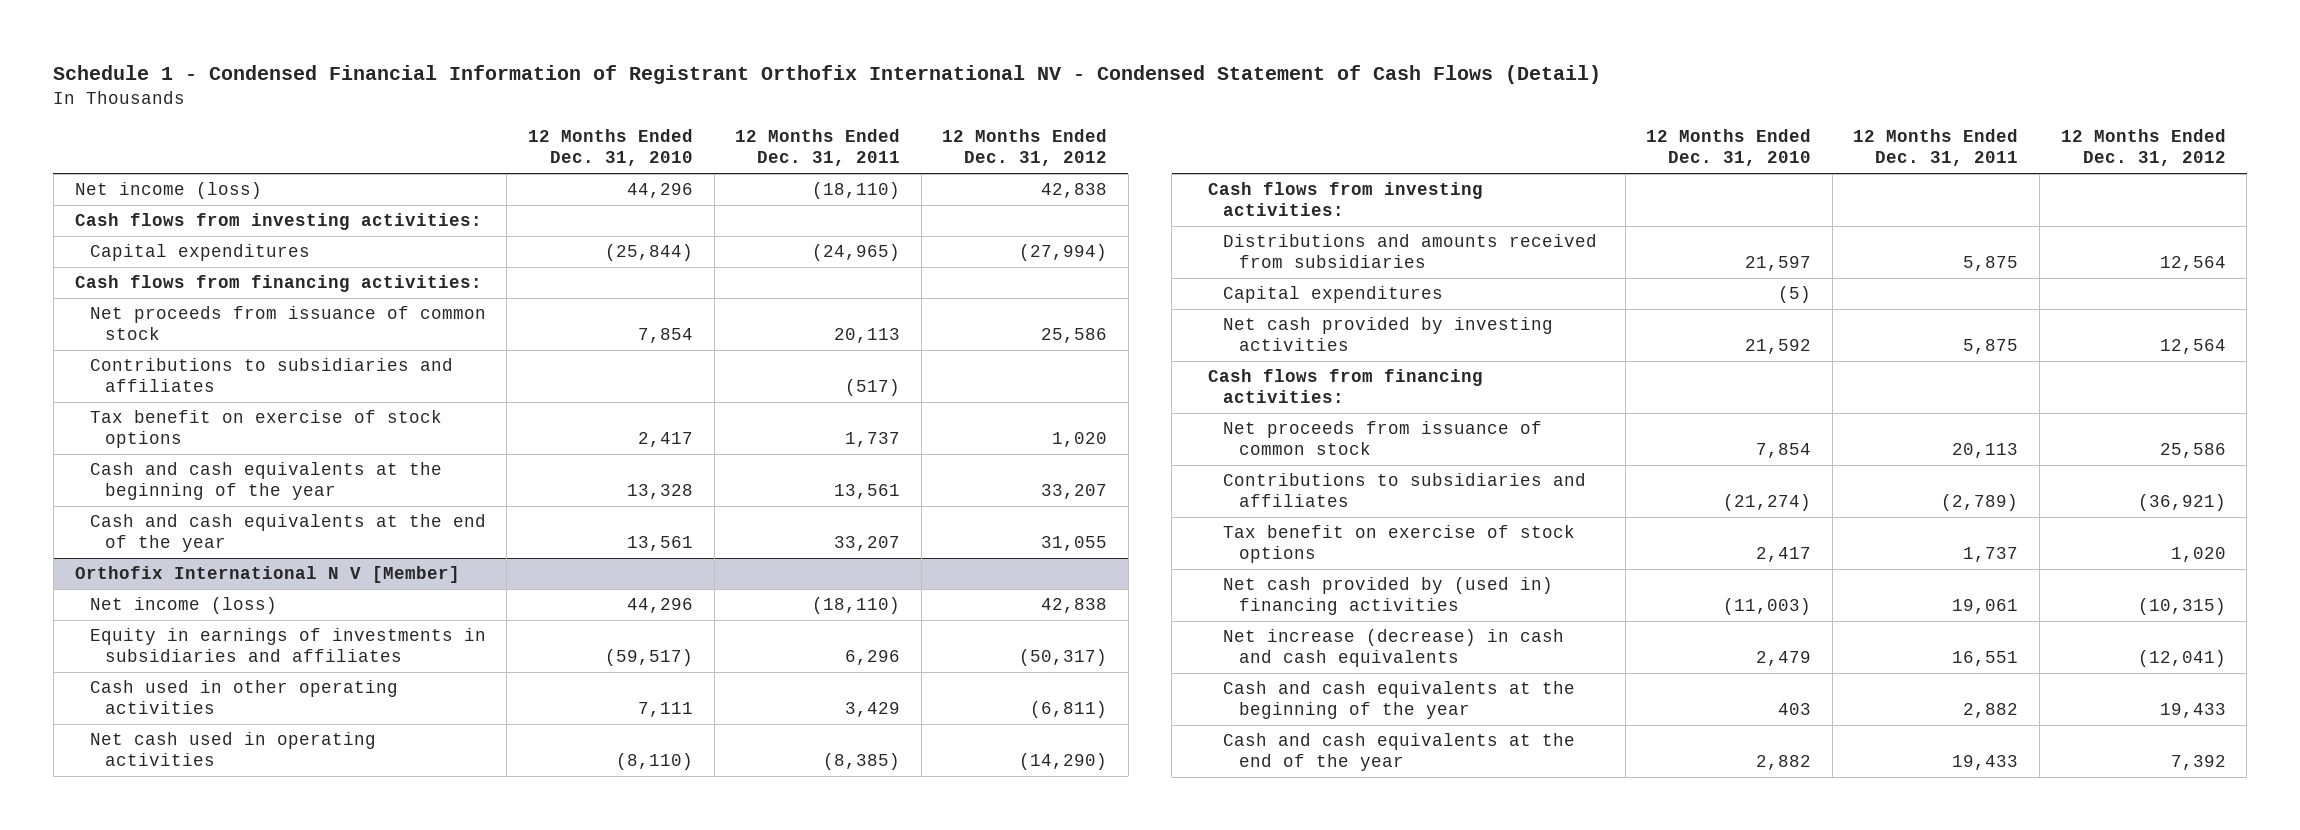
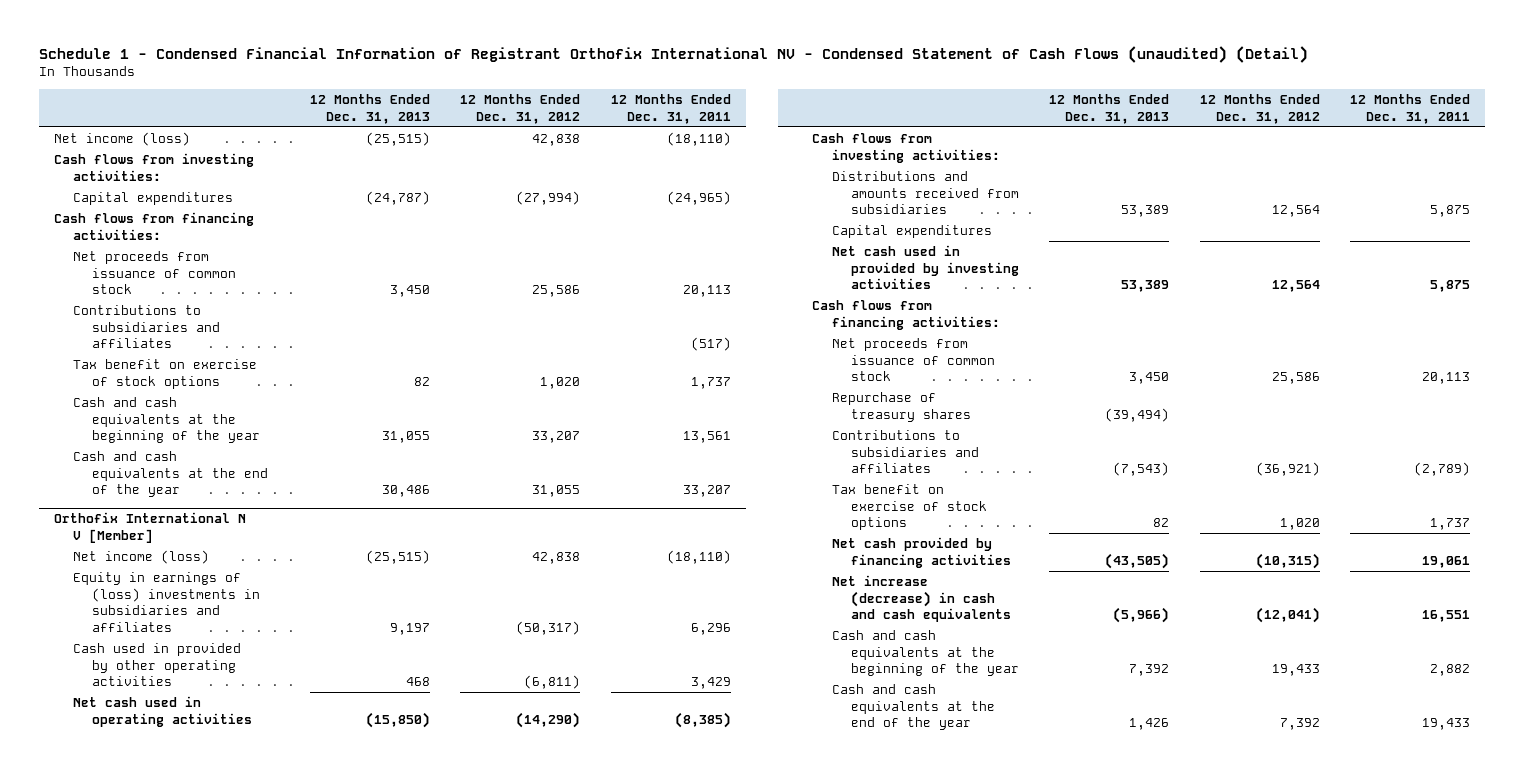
- Schedule 1 - Condensed Financial Information of Registrant Orthofix International NV - Condensed Statement of Cash Flows (Detail)
+ Schedule 1 - Condensed Financial Information of Registrant Orthofix International NV - Condensed Statement of Cash Flows (unaudited) (Detail)
- | 12 Months Ended Dec. 31, 2010 | 12 Months Ended Dec. 31, 2011 | 12 Months Ended Dec. 31, 2012
+ | 12 Months Ended Dec. 31, 2013 | 12 Months Ended Dec. 31, 2012 | 12 Months Ended Dec. 31, 2011
@ Orthofix International N V [Member]
- Equity in earnings of investments in subsidiaries and affiliates | (59,517) | 6,296 | (50,317)
- Cash used in other operating activities | 7,111 | 3,429 | (6,811)
+ Equity in earnings of (loss) investments in subsidiaries and affiliates | 9,197 | (50,317) | 6,296
+ Cash used in provided by other operating activities | 468 | (6,811) | 3,429
- Net cash provided by investing activities | 21,592 | 5,875 | 12,564
+ Net cash used in provided by investing activities | 53,389 | 12,564 | 5,875
+ Repurchase of treasury shares | (39,494) | |
- Net cash provided by (used in) financing activities | (11,003) | 19,061 | (10,315)
+ Net cash provided by financing activities | (43,505) | (10,315) | 19,061

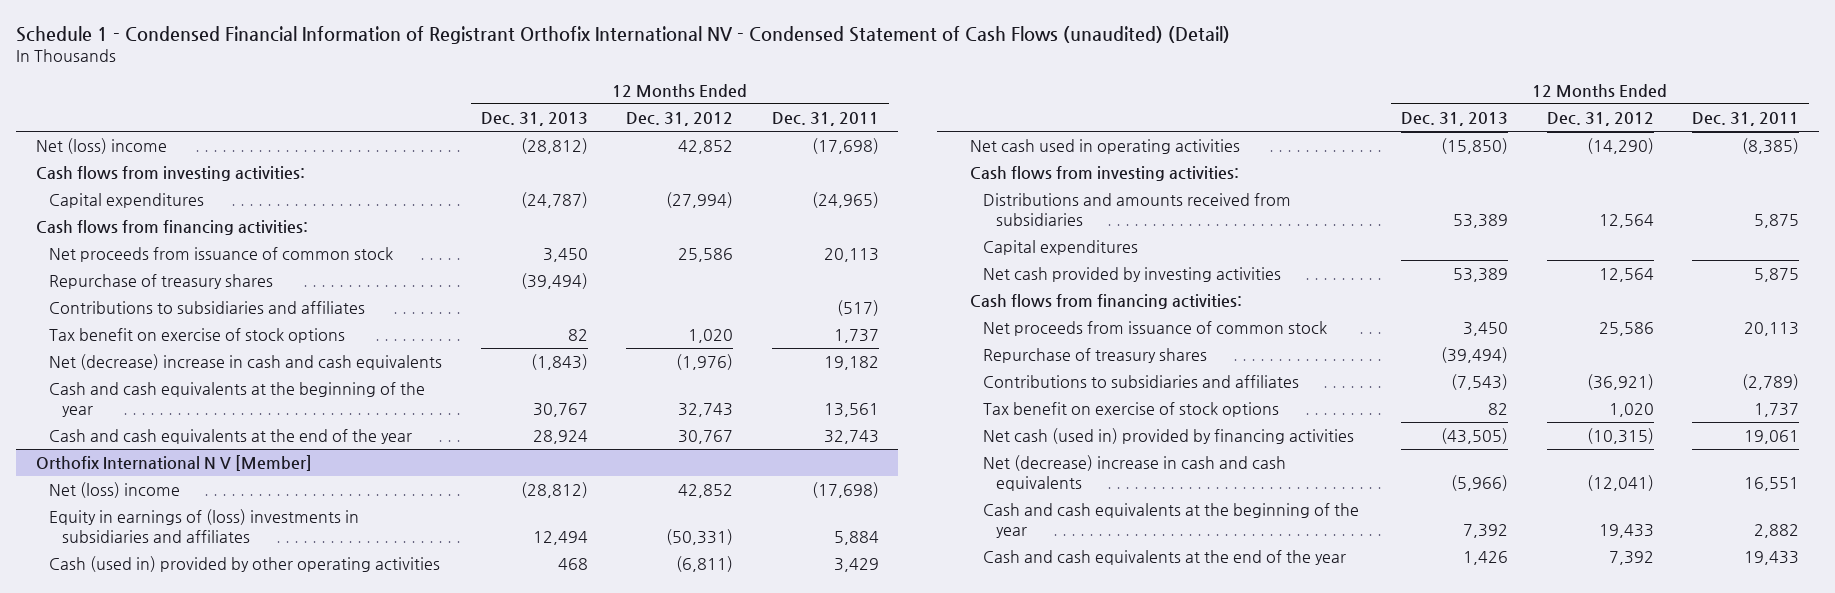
- Net income (loss) | (25,515) | 42,838 | (18,110)
+ Net (loss) income | (28,812) | 42,852 | (17,698)
+ Repurchase of treasury shares | (39,494) | |
- Cash and cash equivalents at the beginning of the year | 31,055 | 33,207 | 13,561
- Cash and cash equivalents at the end of the year | 30,486 | 31,055 | 33,207
+ Net (decrease) increase in cash and cash equivalents | (1,843) | (1,976) | 19,182
+ Cash and cash equivalents at the beginning of the year | 30,767 | 32,743 | 13,561
+ Cash and cash equivalents at the end of the year | 28,924 | 30,767 | 32,743
@ Orthofix International N V [Member]
- Net income (loss) | (25,515) | 42,838 | (18,110)
- Equity in earnings of (loss) investments in subsidiaries and affiliates | 9,197 | (50,317) | 6,296
- Cash used in provided by other operating activities | 468 | (6,811) | 3,429
+ Net (loss) income | (28,812) | 42,852 | (17,698)
+ Equity in earnings of (loss) investments in subsidiaries and affiliates | 12,494 | (50,331) | 5,884
+ Cash (used in) provided by other operating activities | 468 | (6,811) | 3,429
- Net cash used in provided by investing activities | 53,389 | 12,564 | 5,875
+ Net cash provided by investing activities | 53,389 | 12,564 | 5,875
- Net cash provided by financing activities | (43,505) | (10,315) | 19,061
- Net increase (decrease) in cash and cash equivalents | (5,966) | (12,041) | 16,551
+ Net cash (used in) provided by financing activities | (43,505) | (10,315) | 19,061
+ Net (decrease) increase in cash and cash equivalents | (5,966) | (12,041) | 16,551

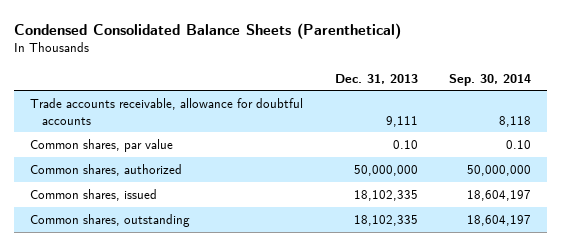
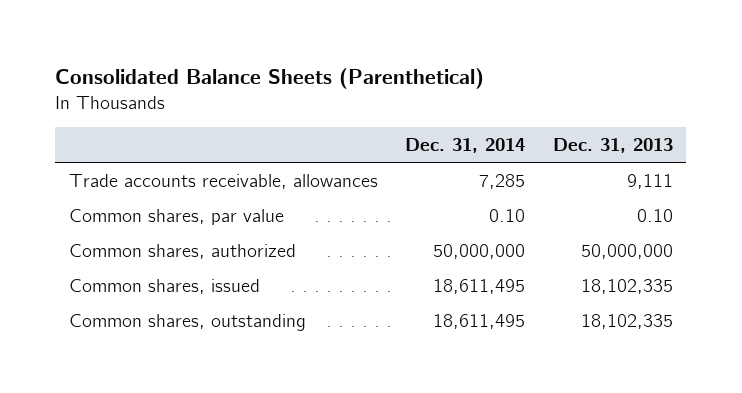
- Condensed Consolidated Balance Sheets (Parenthetical)
+ Consolidated Balance Sheets (Parenthetical)
- | Dec. 31, 2013 | Sep. 30, 2014
+ | Dec. 31, 2014 | Dec. 31, 2013
- Trade accounts receivable, allowance for doubtful accounts | 9,111 | 8,118
+ Trade accounts receivable, allowances | 7,285 | 9,111

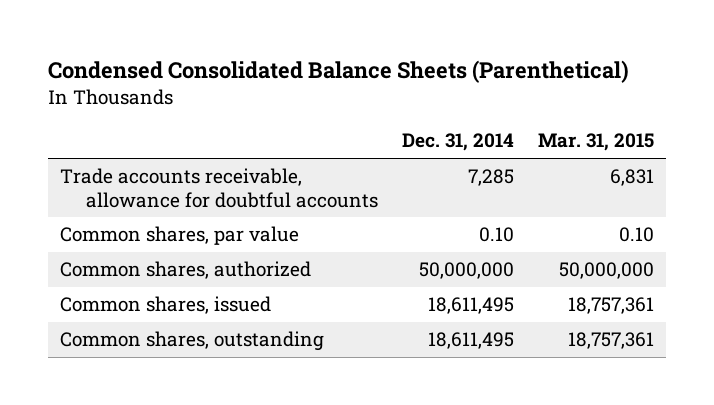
- Consolidated Balance Sheets (Parenthetical)
+ Condensed Consolidated Balance Sheets (Parenthetical)
- | Dec. 31, 2014 | Dec. 31, 2013
+ | Dec. 31, 2014 | Mar. 31, 2015
- Trade accounts receivable, allowances | 7,285 | 9,111
+ Trade accounts receivable, allowance for doubtful accounts | 7,285 | 6,831

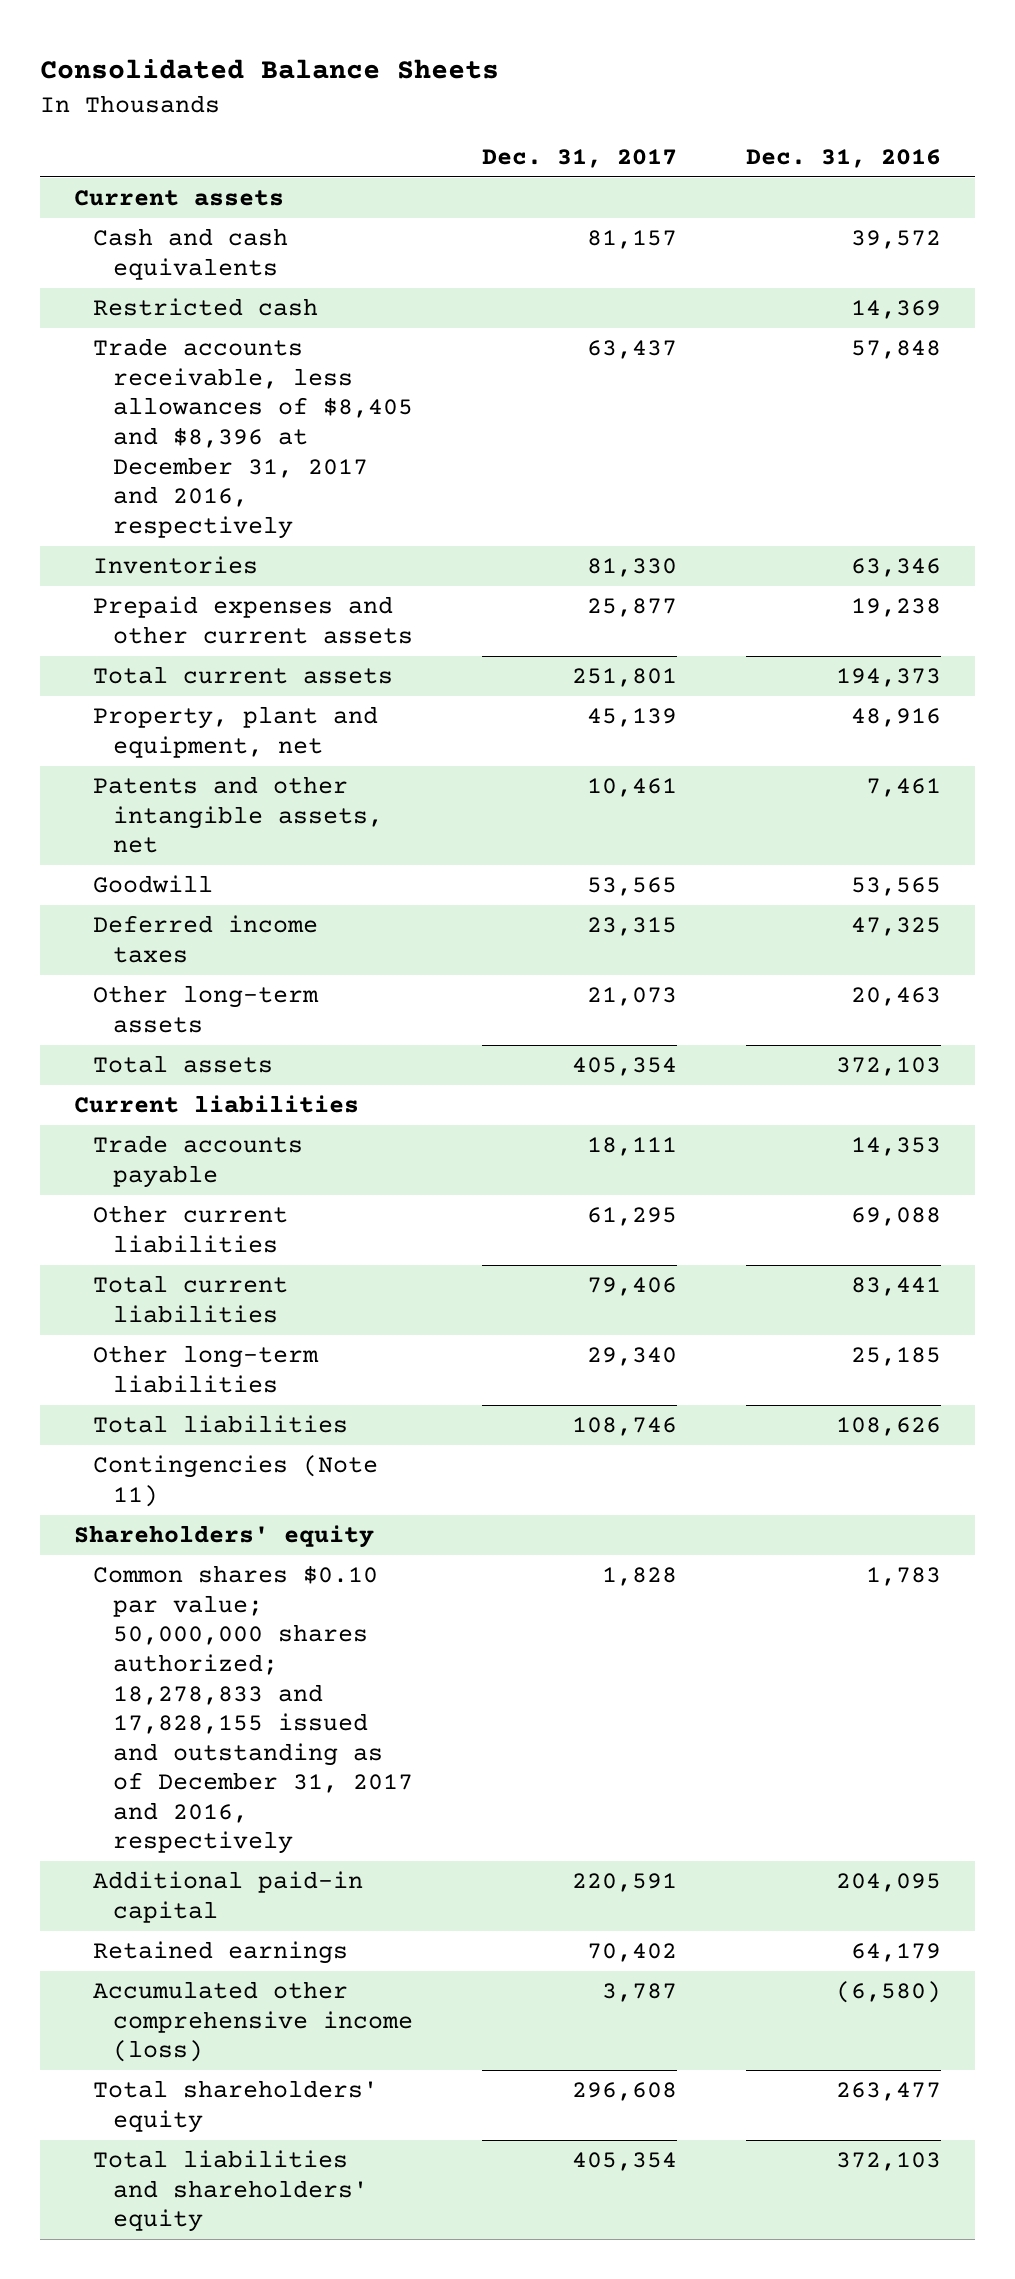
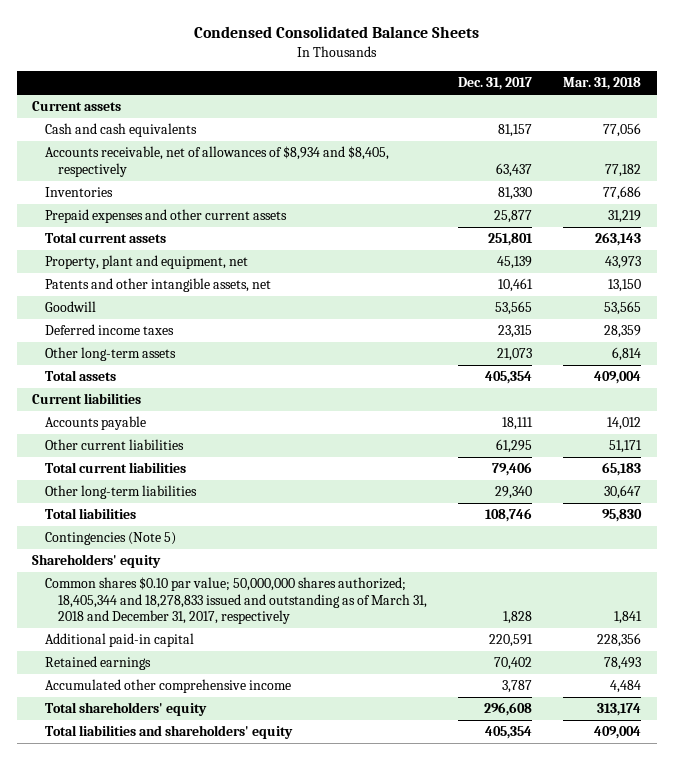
- Consolidated Balance Sheets
+ Condensed Consolidated Balance Sheets
- | Dec. 31, 2017 | Dec. 31, 2016
+ | Dec. 31, 2017 | Mar. 31, 2018
- Restricted cash | | 14,369
- Trade accounts receivable, less allowances of $8,405 and $8,396 at December 31, 2017 and 2016, respectively | 63,437 | 57,848
+ Accounts receivable, net of allowances of $8,934 and $8,405, respectively | 63,437 | 77,182
- Trade accounts payable | 18,111 | 14,353
+ Accounts payable | 18,111 | 14,012
- Contingencies (Note 11)
+ Contingencies (Note 5)
- Common shares $0.10 par value; 50,000,000 shares authorized; 18,278,833 and 17,828,155 issued and outstanding as of December 31, 2017 and 2016, respectively | 1,828 | 1,783
+ Common shares $0.10 par value; 50,000,000 shares authorized; 18,405,344 and 18,278,833 issued and outstanding as of March 31, 2018 and December 31, 2017, respectively | 1,828 | 1,841
- Accumulated other comprehensive income (loss) | 3,787 | (6,580)
+ Accumulated other comprehensive income | 3,787 | 4,484

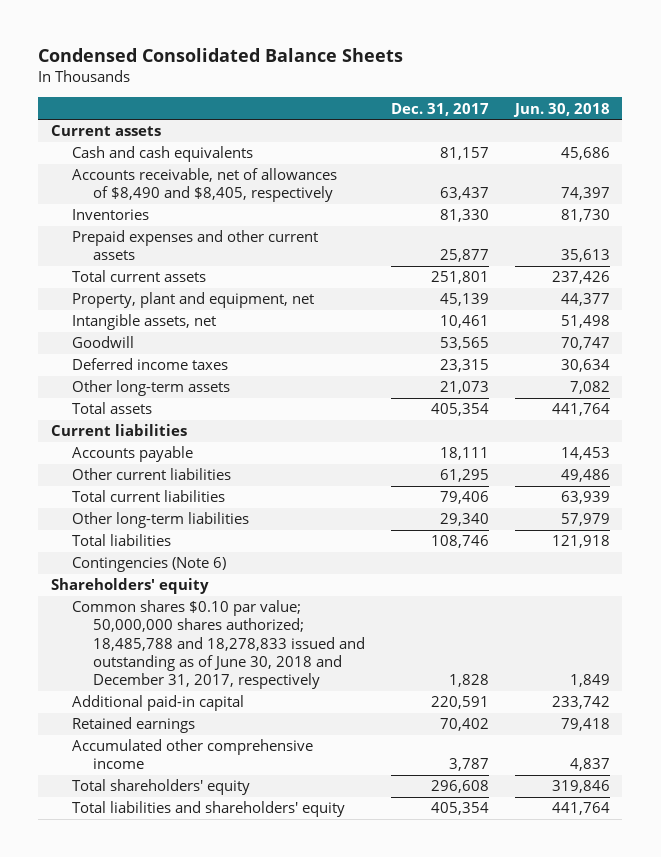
- | Dec. 31, 2017 | Mar. 31, 2018
+ | Dec. 31, 2017 | Jun. 30, 2018
- Accounts receivable, net of allowances of $8,934 and $8,405, respectively | 63,437 | 77,182
+ Accounts receivable, net of allowances of $8,490 and $8,405, respectively | 63,437 | 74,397
- Patents and other intangible assets, net | 10,461 | 13,150
+ Intangible assets, net | 10,461 | 51,498
- Contingencies (Note 5)
+ Contingencies (Note 6)
- Common shares $0.10 par value; 50,000,000 shares authorized; 18,405,344 and 18,278,833 issued and outstanding as of March 31, 2018 and December 31, 2017, respectively | 1,828 | 1,841
+ Common shares $0.10 par value; 50,000,000 shares authorized; 18,485,788 and 18,278,833 issued and outstanding as of June 30, 2018 and December 31, 2017, respectively | 1,828 | 1,849

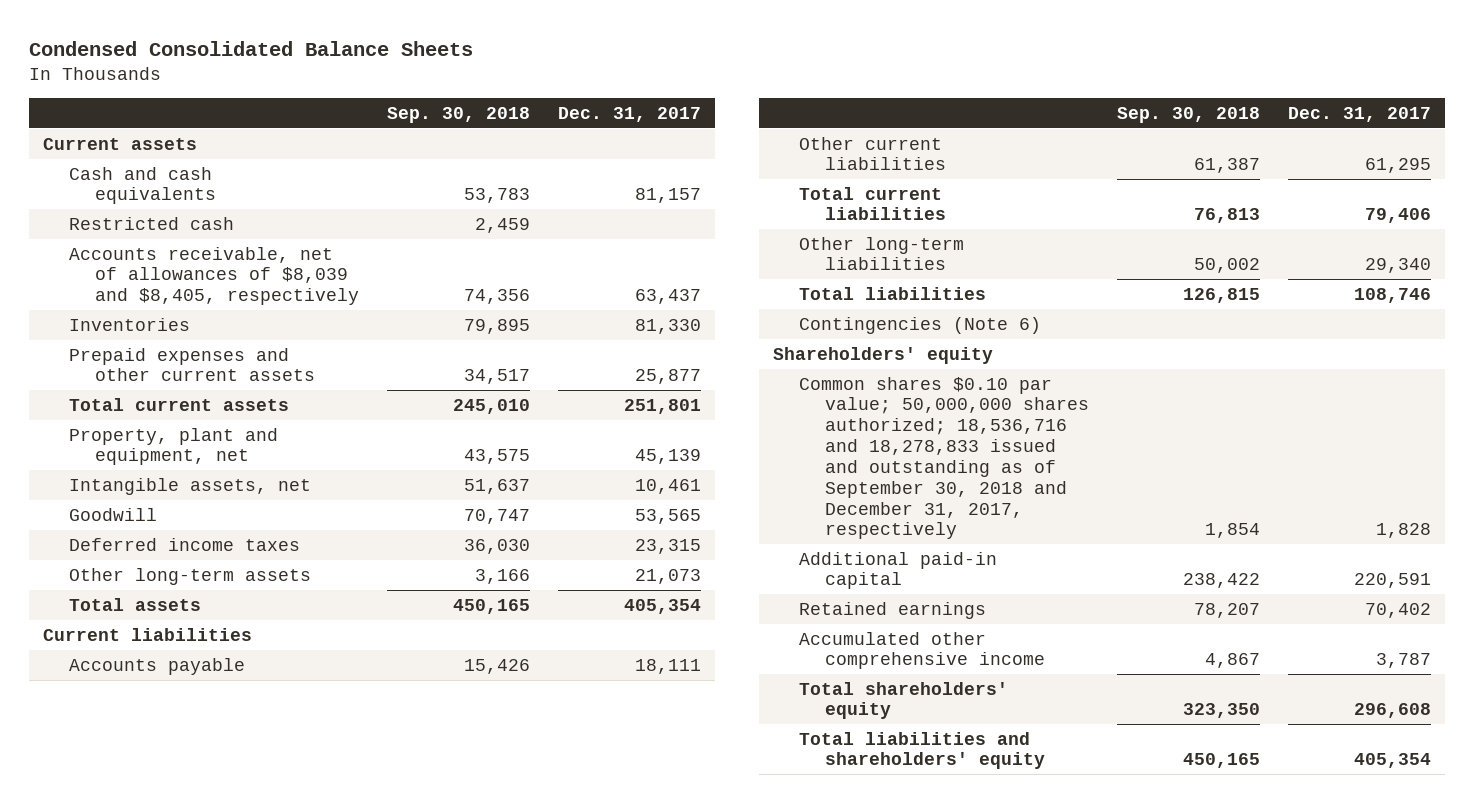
- | Dec. 31, 2017 | Jun. 30, 2018
+ | Sep. 30, 2018 | Dec. 31, 2017
- Accounts receivable, net of allowances of $8,490 and $8,405, respectively | 63,437 | 74,397
+ Restricted cash | 2,459 |
+ Accounts receivable, net of allowances of $8,039 and $8,405, respectively | 74,356 | 63,437
- Common shares $0.10 par value; 50,000,000 shares authorized; 18,485,788 and 18,278,833 issued and outstanding as of June 30, 2018 and December 31, 2017, respectively | 1,828 | 1,849
+ Common shares $0.10 par value; 50,000,000 shares authorized; 18,536,716 and 18,278,833 issued and outstanding as of September 30, 2018 and December 31, 2017, respectively | 1,854 | 1,828

